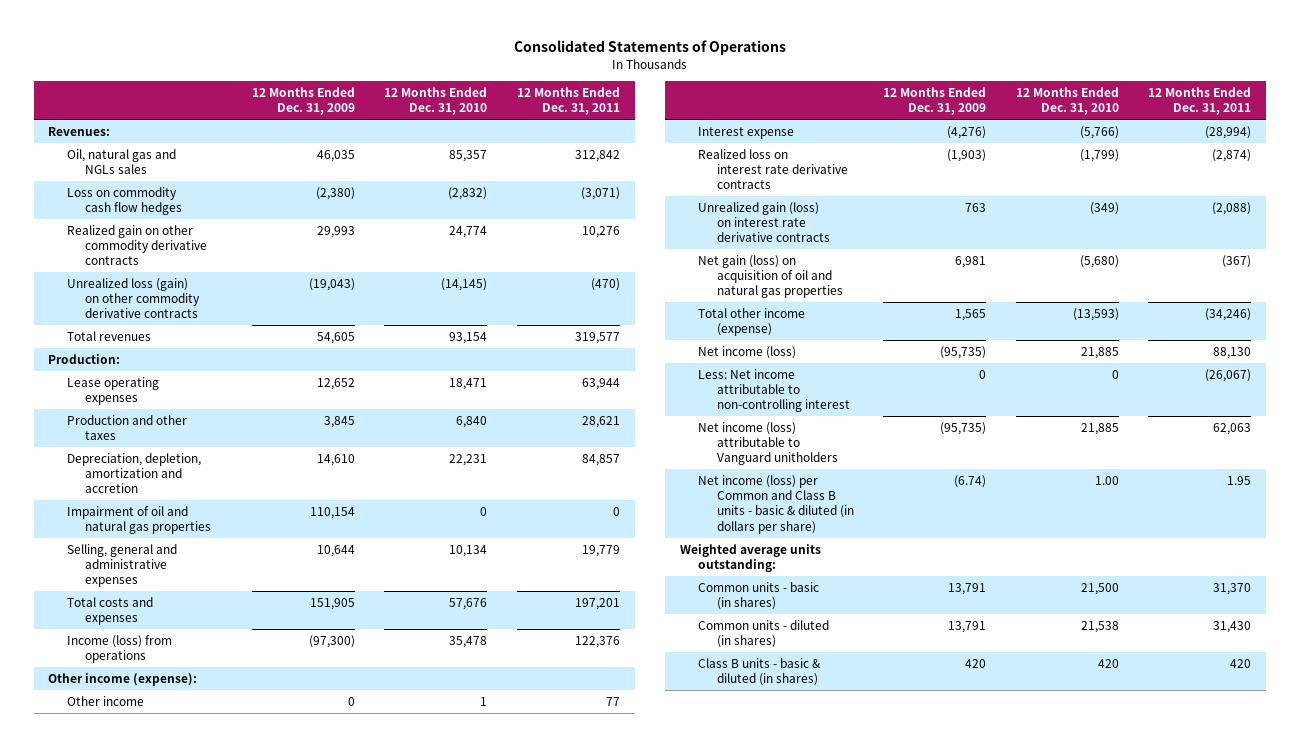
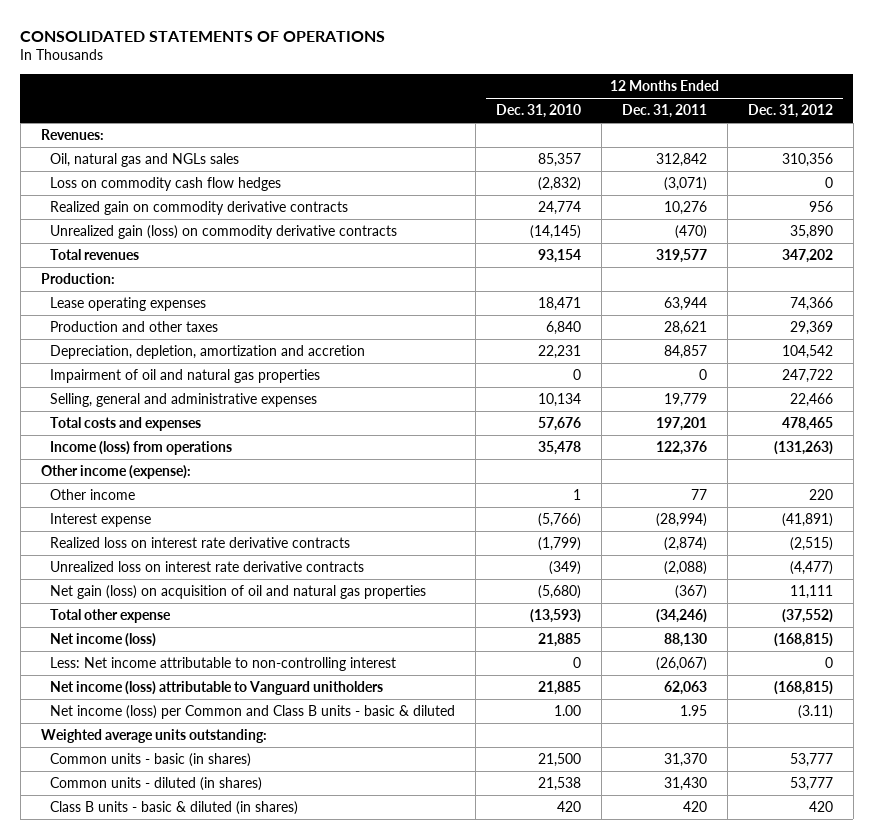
- Consolidated Statements of Operations
+ CONSOLIDATED STATEMENTS OF OPERATIONS
- | 12 Months Ended Dec. 31, 2009 | 12 Months Ended Dec. 31, 2010 | 12 Months Ended Dec. 31, 2011
+ | 12 Months Ended Dec. 31, 2010 | 12 Months Ended Dec. 31, 2011 | 12 Months Ended Dec. 31, 2012
- Realized gain on other commodity derivative contracts | 29,993 | 24,774 | 10,276
- Unrealized loss (gain) on other commodity derivative contracts | (19,043) | (14,145) | (470)
+ Realized gain on commodity derivative contracts | 24,774 | 10,276 | 956
+ Unrealized gain (loss) on commodity derivative contracts | (14,145) | (470) | 35,890
- Unrealized gain (loss) on interest rate derivative contracts | 763 | (349) | (2,088)
+ Unrealized loss on interest rate derivative contracts | (349) | (2,088) | (4,477)
- Total other income (expense) | 1,565 | (13,593) | (34,246)
+ Total other expense | (13,593) | (34,246) | (37,552)
- Net income (loss) per Common and Class B units - basic & diluted (in dollars per share) | (6.74) | 1.00 | 1.95
+ Net income (loss) per Common and Class B units - basic & diluted | 1.00 | 1.95 | (3.11)

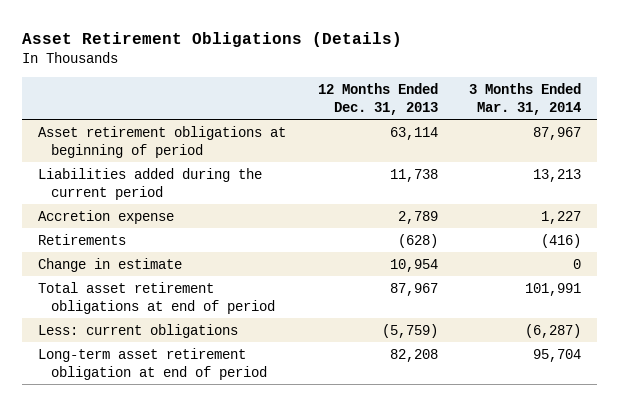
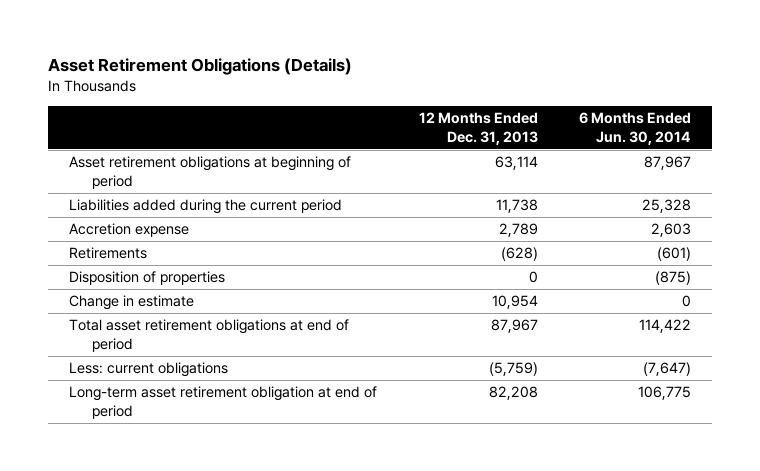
- | 12 Months Ended Dec. 31, 2013 | 3 Months Ended Mar. 31, 2014
+ | 12 Months Ended Dec. 31, 2013 | 6 Months Ended Jun. 30, 2014
+ Disposition of properties | 0 | (875)

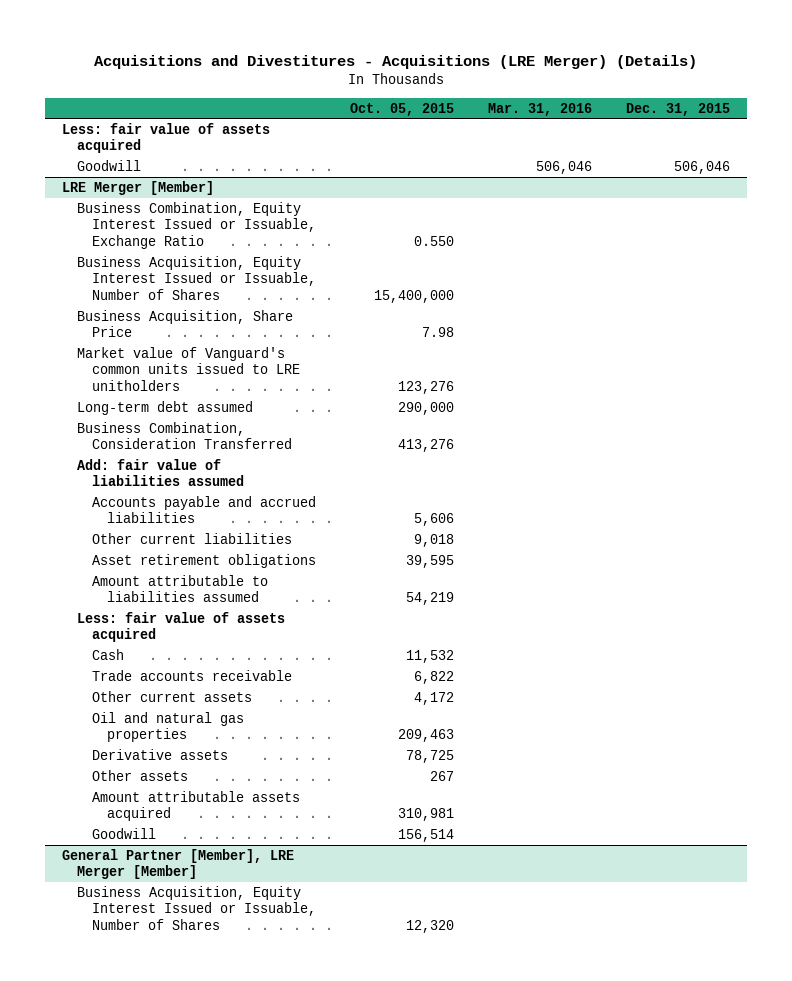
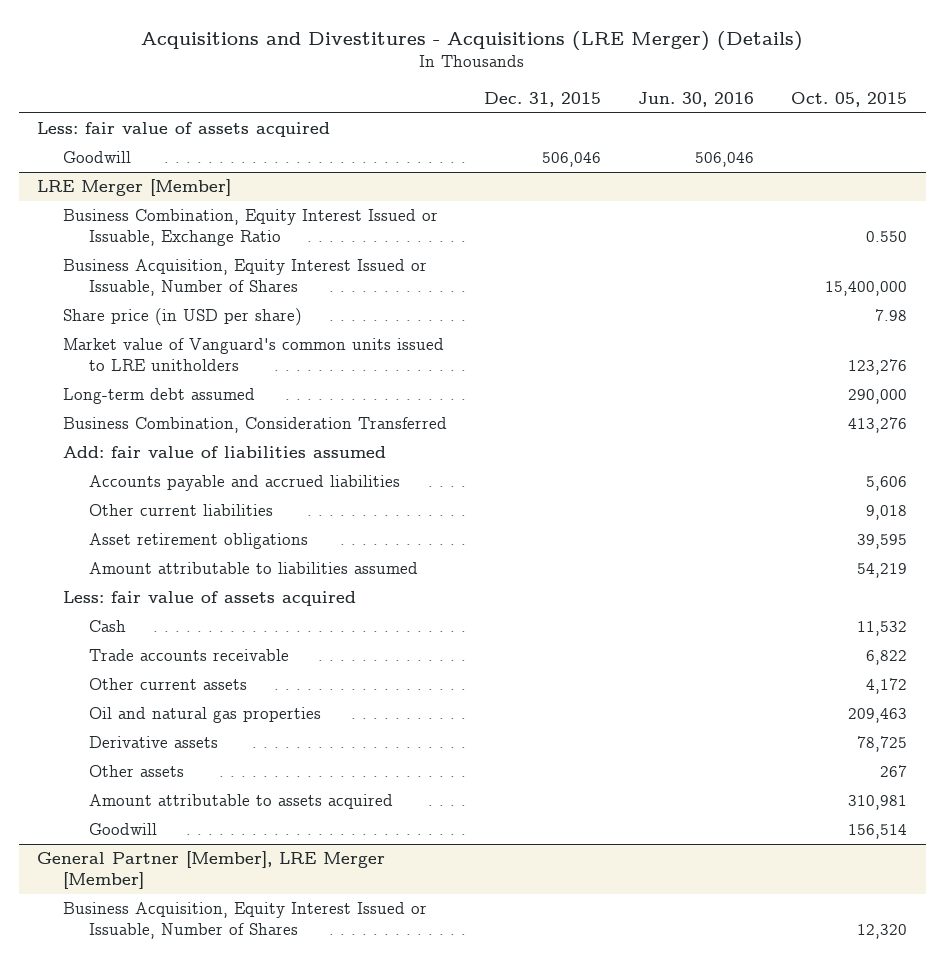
- | Oct. 05, 2015 | Mar. 31, 2016 | Dec. 31, 2015
+ | Dec. 31, 2015 | Jun. 30, 2016 | Oct. 05, 2015
@ LRE Merger [Member]
- Business Acquisition, Share Price | 7.98 | |
+ Share price (in USD per share) | | | 7.98
- Amount attributable assets acquired | 310,981 | |
+ Amount attributable to assets acquired | | | 310,981

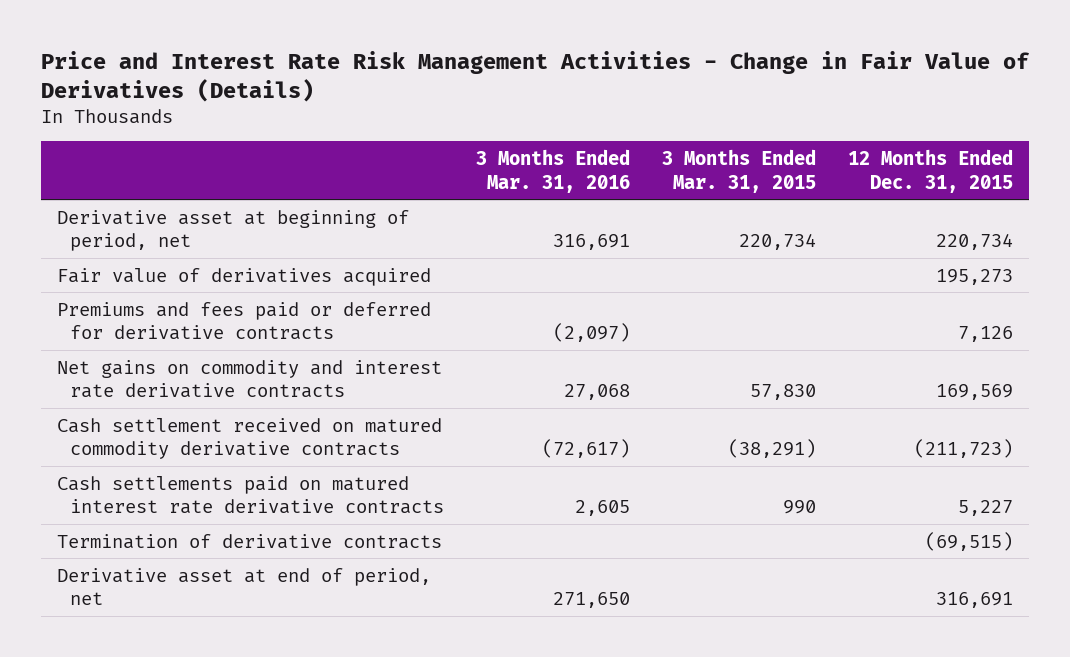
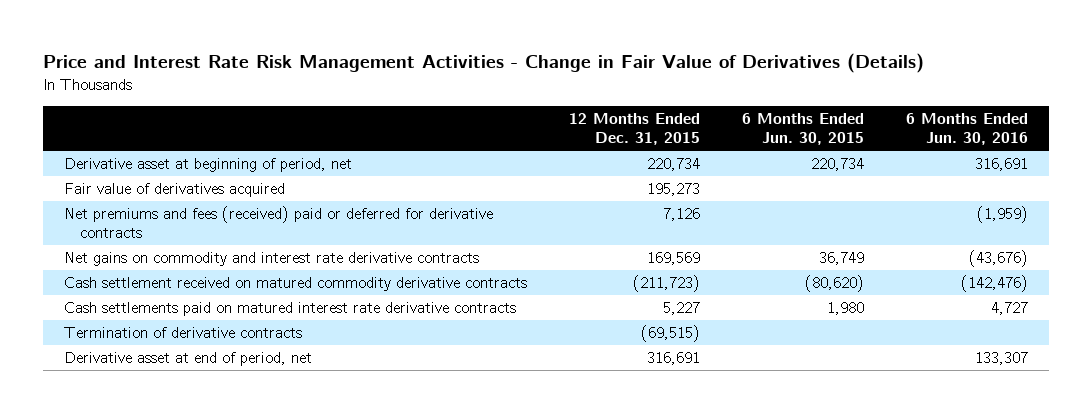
- | 3 Months Ended Mar. 31, 2016 | 3 Months Ended Mar. 31, 2015 | 12 Months Ended Dec. 31, 2015
+ | 12 Months Ended Dec. 31, 2015 | 6 Months Ended Jun. 30, 2015 | 6 Months Ended Jun. 30, 2016
- Premiums and fees paid or deferred for derivative contracts | (2,097) | | 7,126
+ Net premiums and fees (received) paid or deferred for derivative contracts | 7,126 | | (1,959)

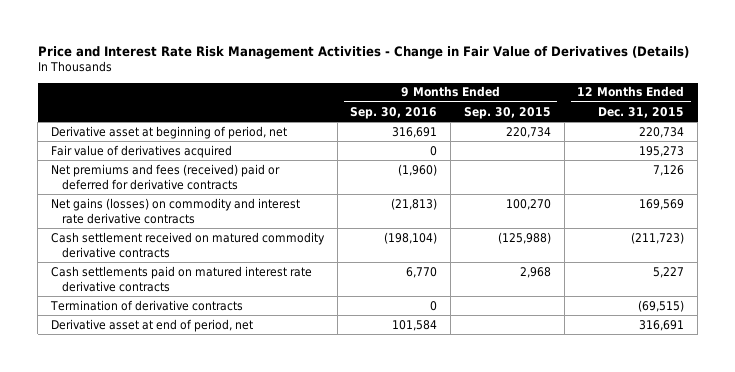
- | 12 Months Ended Dec. 31, 2015 | 6 Months Ended Jun. 30, 2015 | 6 Months Ended Jun. 30, 2016
+ | 9 Months Ended Sep. 30, 2016 | 9 Months Ended Sep. 30, 2015 | 12 Months Ended Dec. 31, 2015
- Net gains on commodity and interest rate derivative contracts | 169,569 | 36,749 | (43,676)
+ Net gains (losses) on commodity and interest rate derivative contracts | (21,813) | 100,270 | 169,569

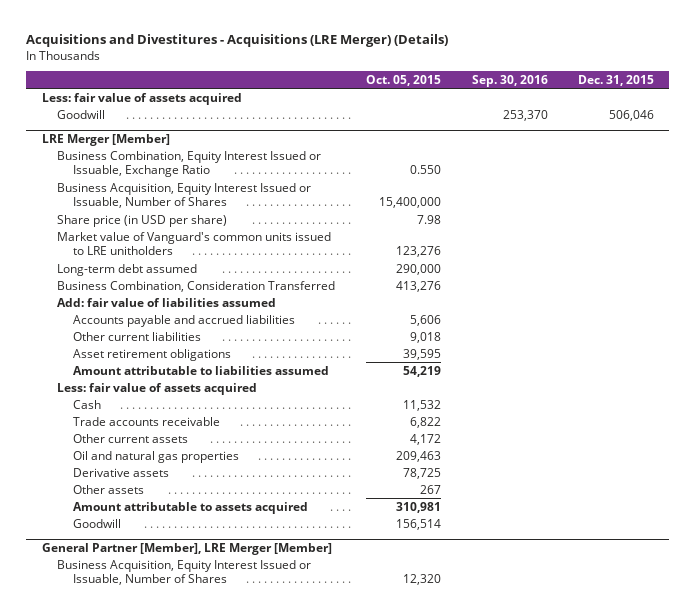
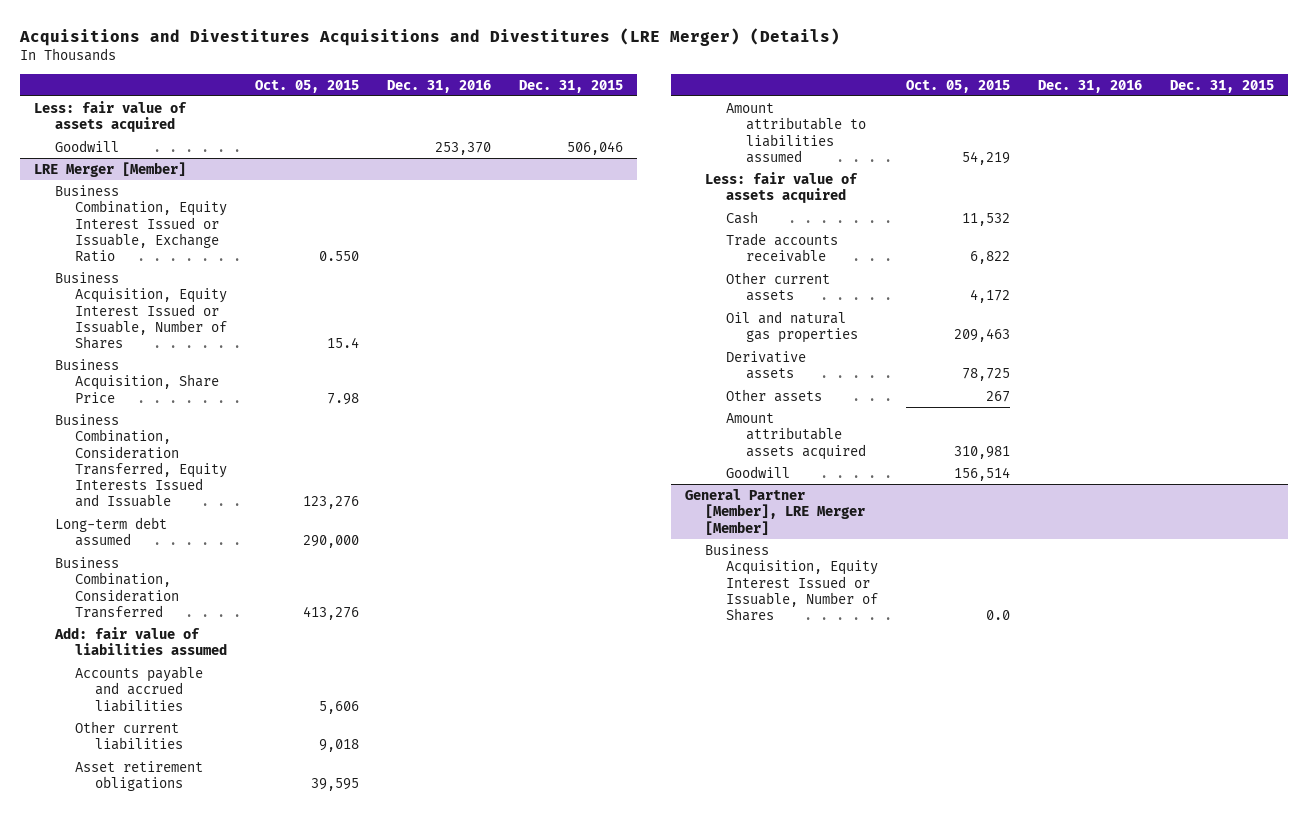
- Acquisitions and Divestitures - Acquisitions (LRE Merger) (Details)
+ Acquisitions and Divestitures Acquisitions and Divestitures (LRE Merger) (Details)
- | Oct. 05, 2015 | Sep. 30, 2016 | Dec. 31, 2015
+ | Oct. 05, 2015 | Dec. 31, 2016 | Dec. 31, 2015
@ LRE Merger [Member]
- Business Acquisition, Equity Interest Issued or Issuable, Number of Shares | 15,400,000 | |
- Share price (in USD per share) | 7.98 | |
- Market value of Vanguard's common units issued to LRE unitholders | 123,276 | |
+ Business Acquisition, Equity Interest Issued or Issuable, Number of Shares | 15.4 | |
+ Business Acquisition, Share Price | 7.98 | |
+ Business Combination, Consideration Transferred, Equity Interests Issued and Issuable | 123,276 | |
- Amount attributable to assets acquired | 310,981 | |
+ Amount attributable assets acquired | 310,981 | |
@ General Partner [Member], LRE Merger [Member]
- Business Acquisition, Equity Interest Issued or Issuable, Number of Shares | 12,320 | |
+ Business Acquisition, Equity Interest Issued or Issuable, Number of Shares | 0.0 | |

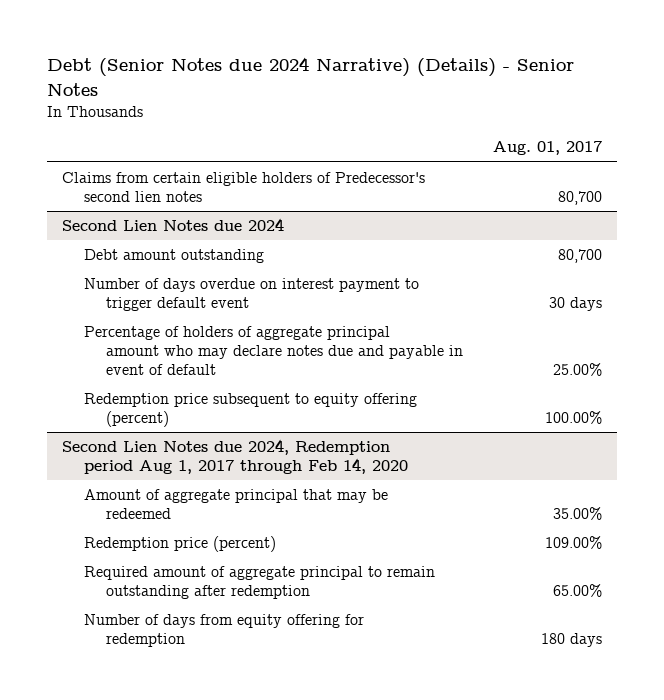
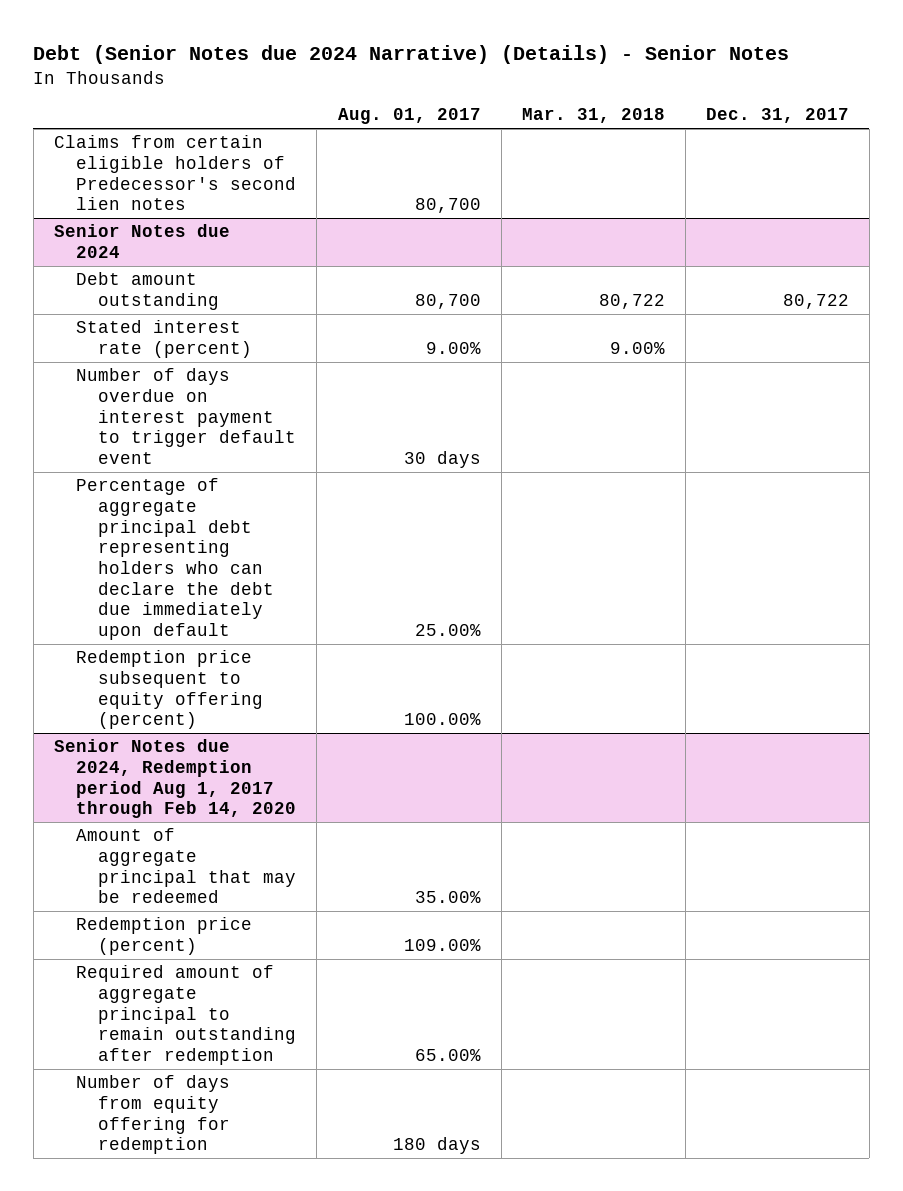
- | Aug. 01, 2017
+ | Aug. 01, 2017 | Mar. 31, 2018 | Dec. 31, 2017
- Second Lien Notes due 2024
+ Senior Notes due 2024
+ Stated interest rate (percent) | 9.00% | 9.00% |
- Percentage of holders of aggregate principal amount who may declare notes due and payable in event of default | 25.00%
+ Percentage of aggregate principal debt representing holders who can declare the debt due immediately upon default | 25.00% | |
- Second Lien Notes due 2024, Redemption period Aug 1, 2017 through Feb 14, 2020
+ Senior Notes due 2024, Redemption period Aug 1, 2017 through Feb 14, 2020

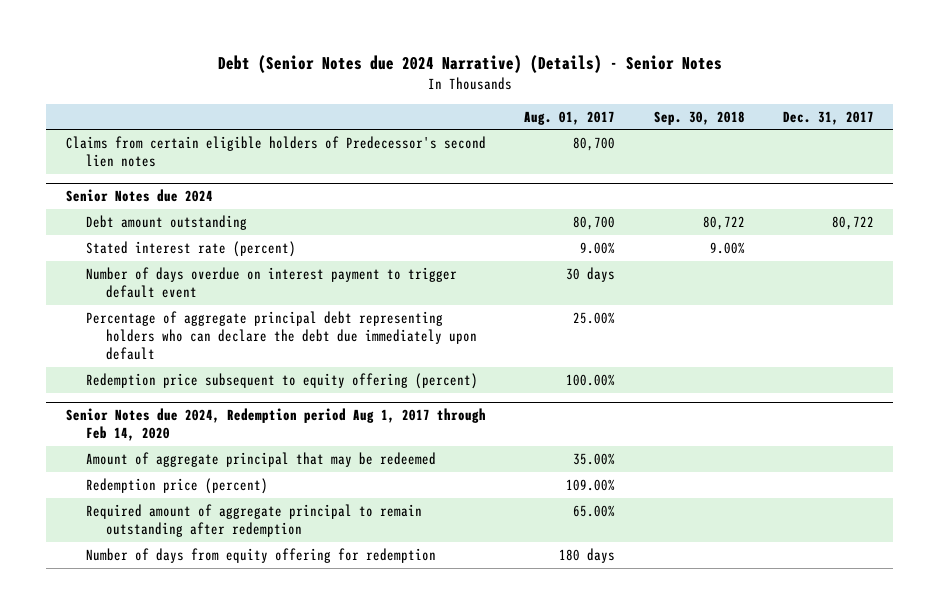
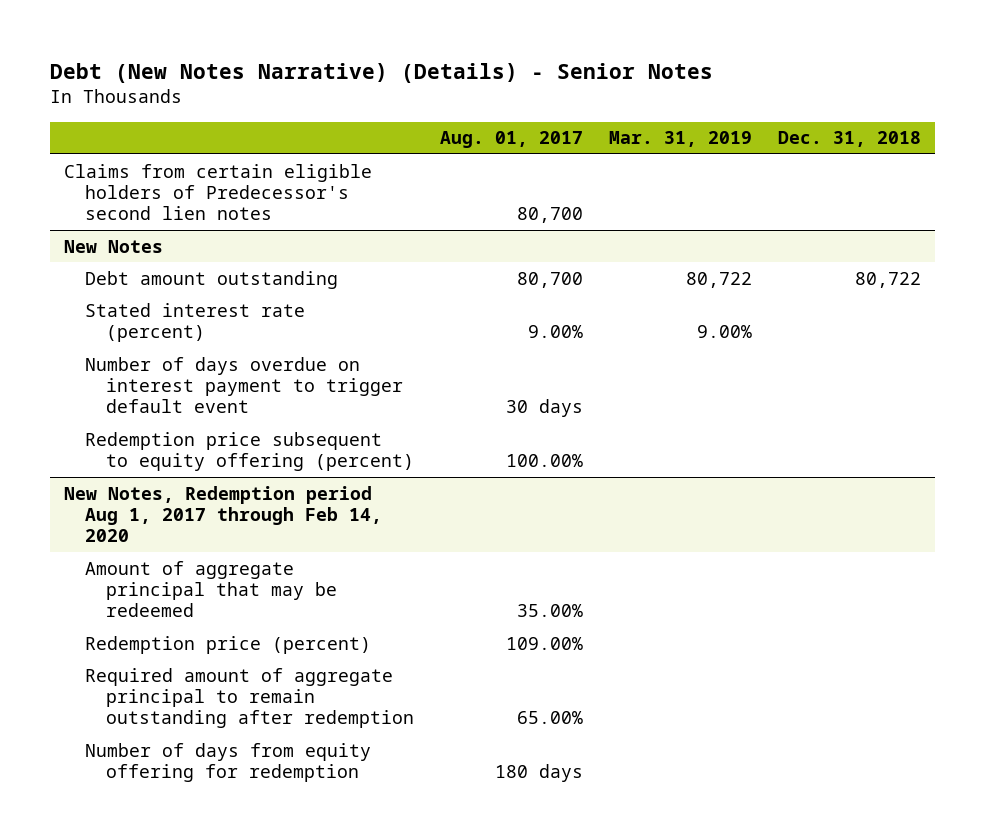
- Debt (Senior Notes due 2024 Narrative) (Details) - Senior Notes
+ Debt (New Notes Narrative) (Details) - Senior Notes
- | Aug. 01, 2017 | Sep. 30, 2018 | Dec. 31, 2017
+ | Aug. 01, 2017 | Mar. 31, 2019 | Dec. 31, 2018
- Senior Notes due 2024
+ New Notes
- Percentage of aggregate principal debt representing holders who can declare the debt due immediately upon default | 25.00% | |
- Senior Notes due 2024, Redemption period Aug 1, 2017 through Feb 14, 2020
+ New Notes, Redemption period Aug 1, 2017 through Feb 14, 2020

